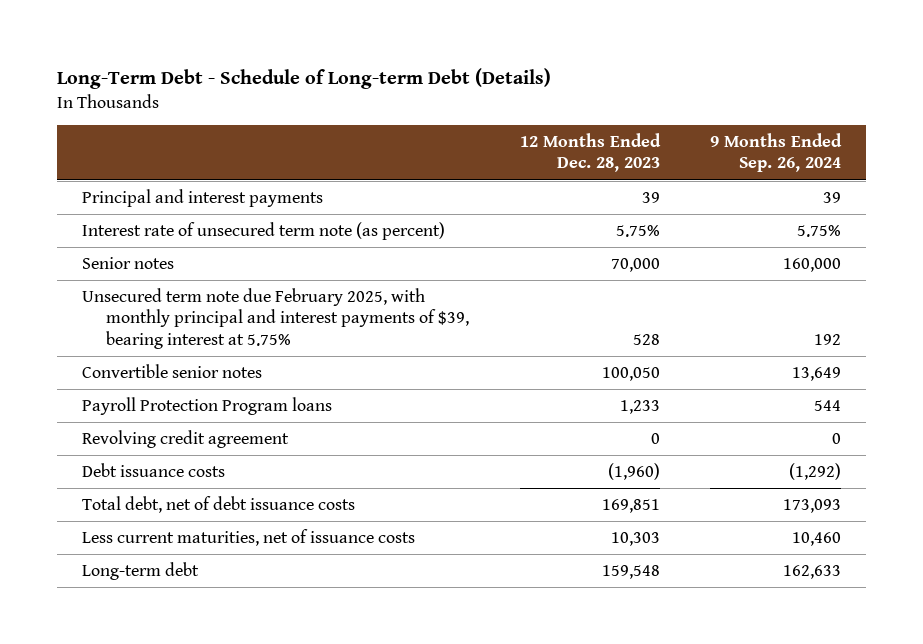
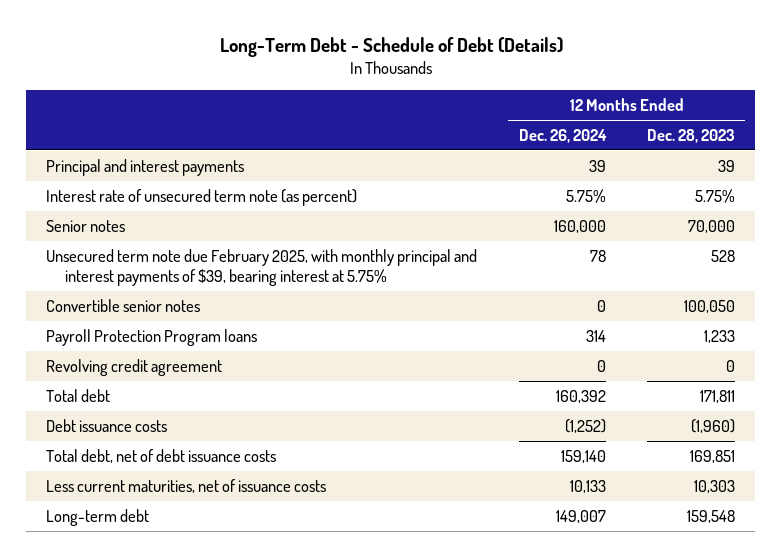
- Long-Term Debt - Schedule of Long-term Debt (Details)
+ Long-Term Debt - Schedule of Debt (Details)
- | 12 Months Ended Dec. 28, 2023 | 9 Months Ended Sep. 26, 2024
+ | 12 Months Ended Dec. 26, 2024 | 12 Months Ended Dec. 28, 2023
+ Total debt | 160,392 | 171,811

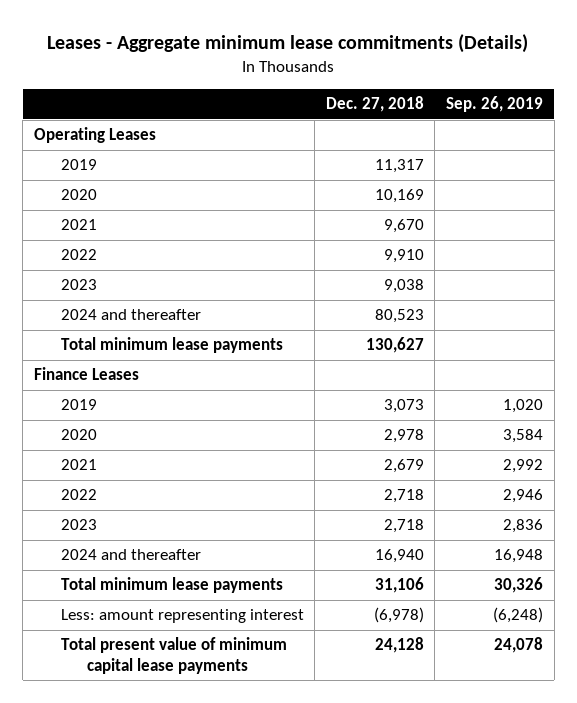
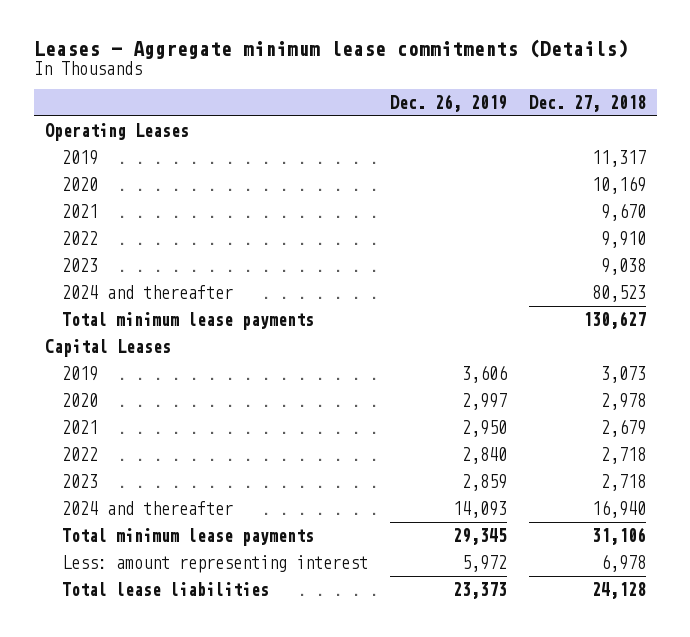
- | Dec. 27, 2018 | Sep. 26, 2019
+ | Dec. 26, 2019 | Dec. 27, 2018
- Finance Leases
+ Capital Leases
- Less: amount representing interest | (6,978) | (6,248)
- Total present value of minimum capital lease payments | 24,128 | 24,078
+ Less: amount representing interest | 5,972 | 6,978
+ Total lease liabilities | 23,373 | 24,128

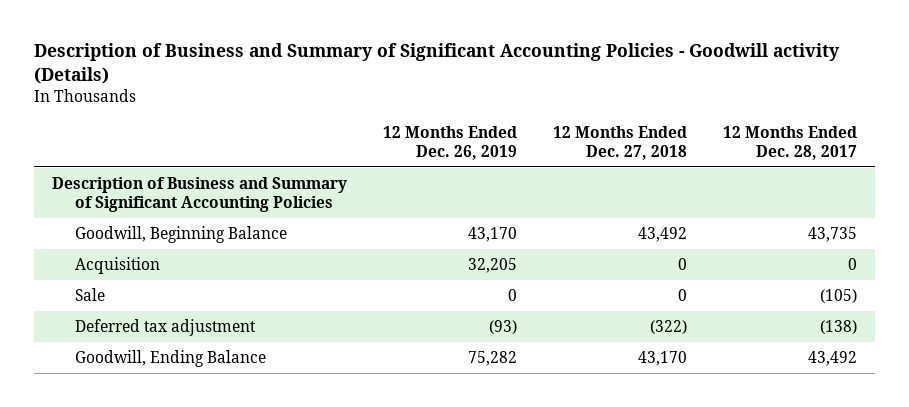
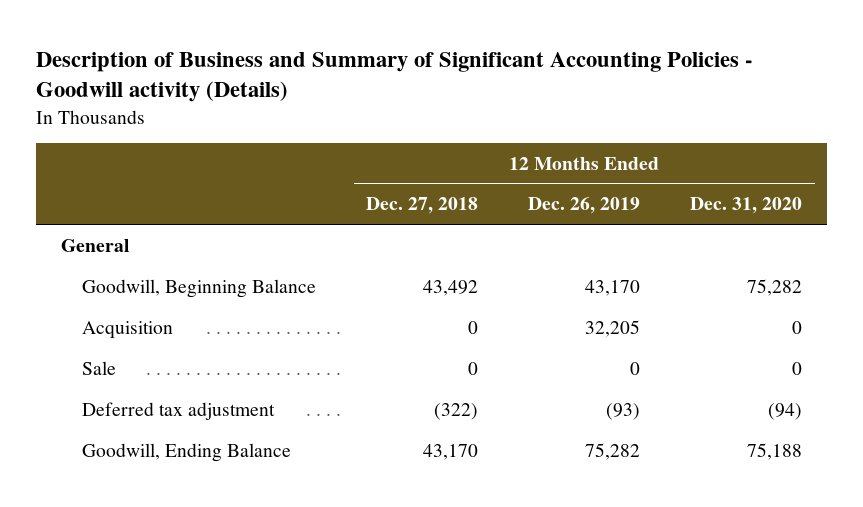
- | 12 Months Ended Dec. 26, 2019 | 12 Months Ended Dec. 27, 2018 | 12 Months Ended Dec. 28, 2017
+ | 12 Months Ended Dec. 27, 2018 | 12 Months Ended Dec. 26, 2019 | 12 Months Ended Dec. 31, 2020
- Description of Business and Summary of Significant Accounting Policies
+ General

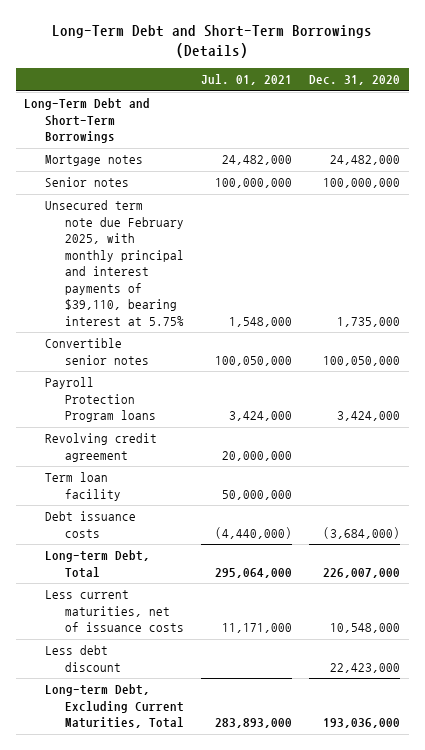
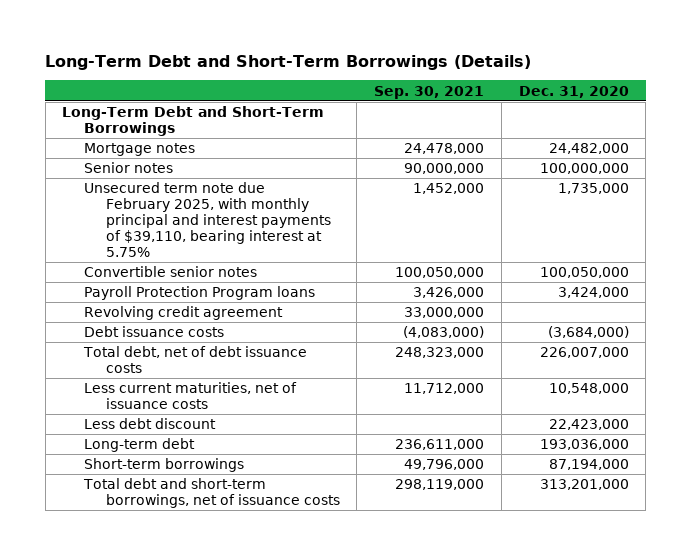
- | Jul. 01, 2021 | Dec. 31, 2020
+ | Sep. 30, 2021 | Dec. 31, 2020
- Term loan facility | 50,000,000 |
- Long-term Debt, Total | 295,064,000 | 226,007,000
+ Total debt, net of debt issuance costs | 248,323,000 | 226,007,000
- Long-term Debt, Excluding Current Maturities, Total | 283,893,000 | 193,036,000
+ Long-term debt | 236,611,000 | 193,036,000
+ Short-term borrowings | 49,796,000 | 87,194,000
+ Total debt and short-term borrowings, net of issuance costs | 298,119,000 | 313,201,000

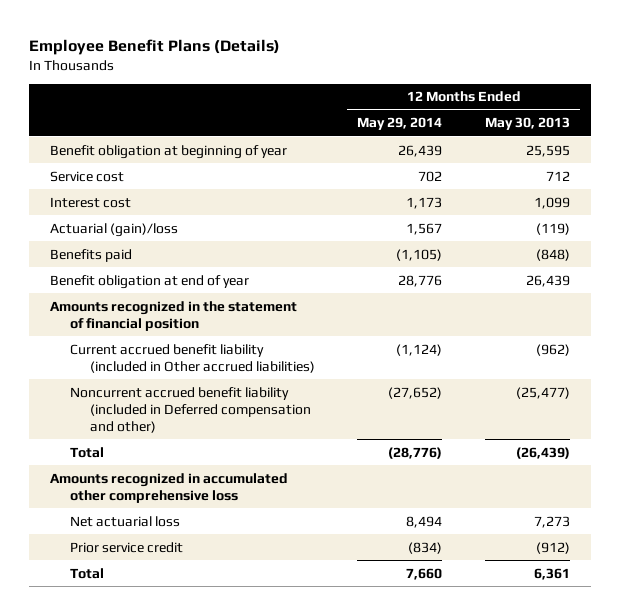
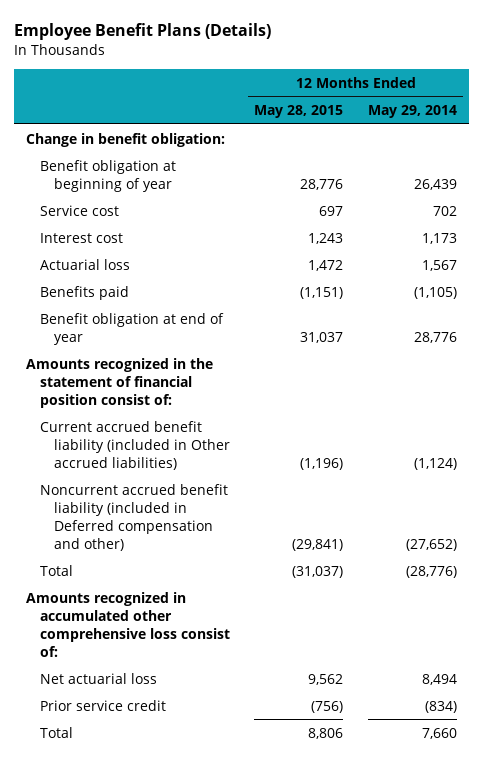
- | 12 Months Ended May 29, 2014 | 12 Months Ended May 30, 2013
+ | 12 Months Ended May 28, 2015 | 12 Months Ended May 29, 2014
+ Change in benefit obligation:
- Actuarial (gain)/loss | 1,567 | (119)
+ Actuarial loss | 1,472 | 1,567
- Amounts recognized in the statement of financial position
+ Amounts recognized in the statement of financial position consist of:
- Amounts recognized in accumulated other comprehensive loss
+ Amounts recognized in accumulated other comprehensive loss consist of:

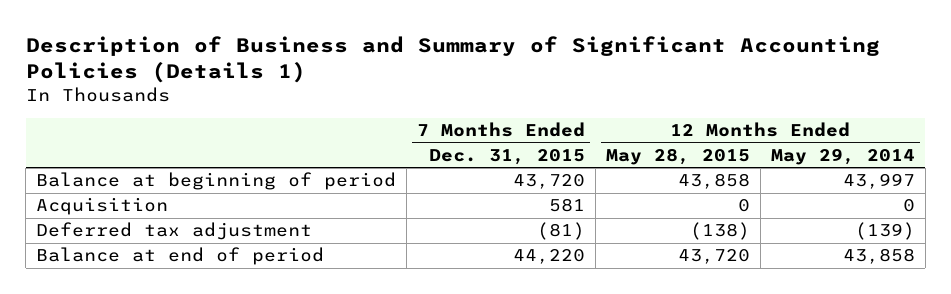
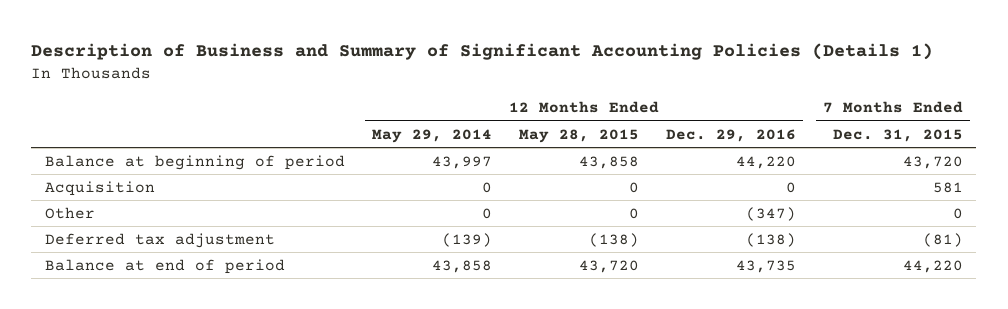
- | 7 Months Ended Dec. 31, 2015 | 12 Months Ended May 28, 2015 | 12 Months Ended May 29, 2014
+ | 12 Months Ended May 29, 2014 | 12 Months Ended May 28, 2015 | 12 Months Ended Dec. 29, 2016 | 7 Months Ended Dec. 31, 2015
+ Other | 0 | 0 | (347) | 0

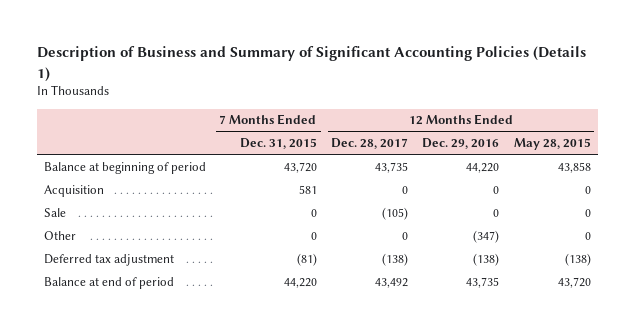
- | 12 Months Ended May 29, 2014 | 12 Months Ended May 28, 2015 | 12 Months Ended Dec. 29, 2016 | 7 Months Ended Dec. 31, 2015
+ | 7 Months Ended Dec. 31, 2015 | 12 Months Ended Dec. 28, 2017 | 12 Months Ended Dec. 29, 2016 | 12 Months Ended May 28, 2015
+ Sale | 0 | (105) | 0 | 0

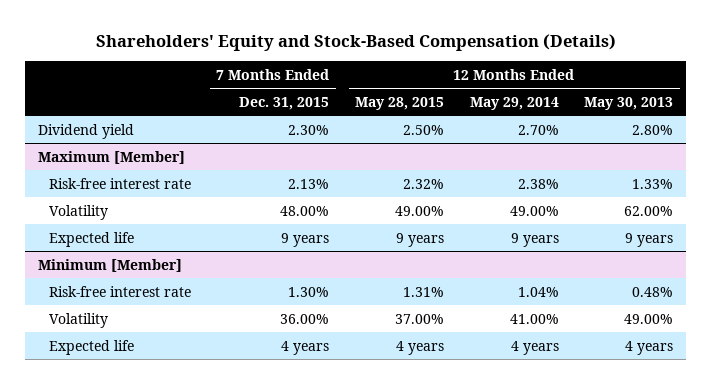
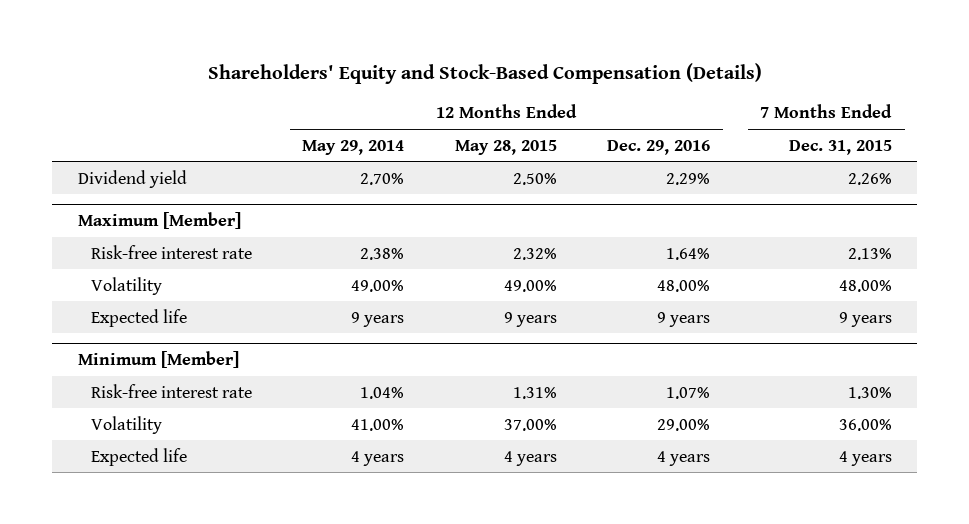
- | 7 Months Ended Dec. 31, 2015 | 12 Months Ended May 28, 2015 | 12 Months Ended May 29, 2014 | 12 Months Ended May 30, 2013
+ | 12 Months Ended May 29, 2014 | 12 Months Ended May 28, 2015 | 12 Months Ended Dec. 29, 2016 | 7 Months Ended Dec. 31, 2015
- Dividend yield | 2.30% | 2.50% | 2.70% | 2.80%
+ Dividend yield | 2.70% | 2.50% | 2.29% | 2.26%

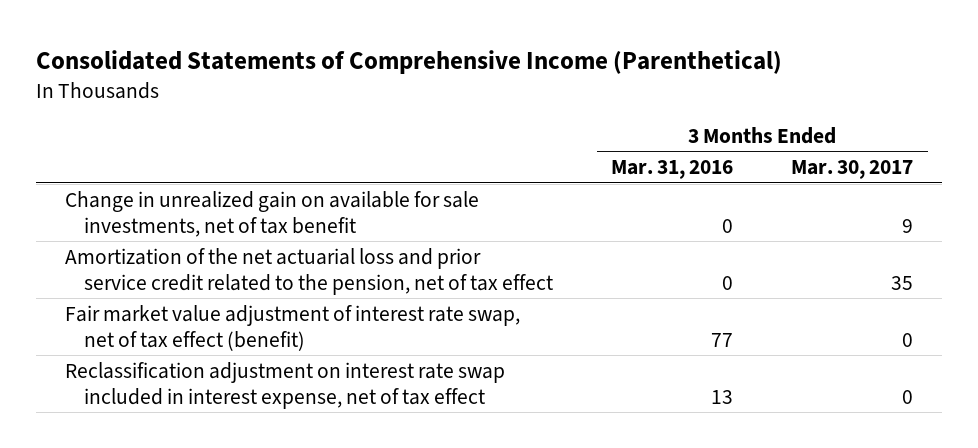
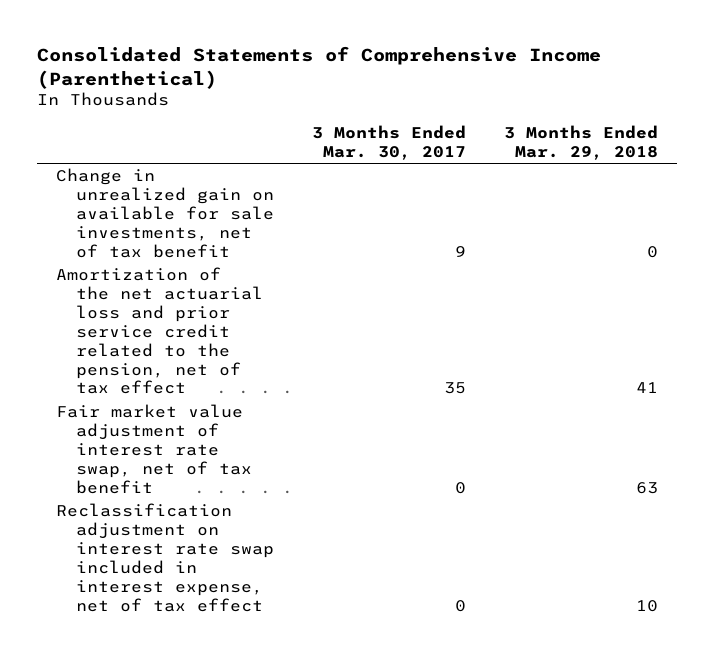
- | 3 Months Ended Mar. 31, 2016 | 3 Months Ended Mar. 30, 2017
+ | 3 Months Ended Mar. 30, 2017 | 3 Months Ended Mar. 29, 2018
- Fair market value adjustment of interest rate swap, net of tax effect (benefit) | 77 | 0
+ Fair market value adjustment of interest rate swap, net of tax benefit | 0 | 63

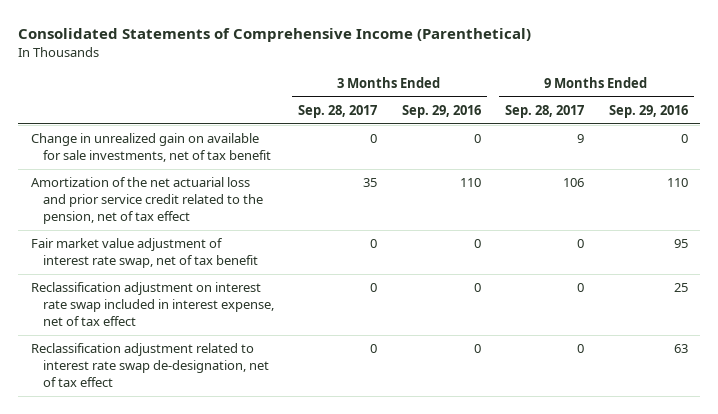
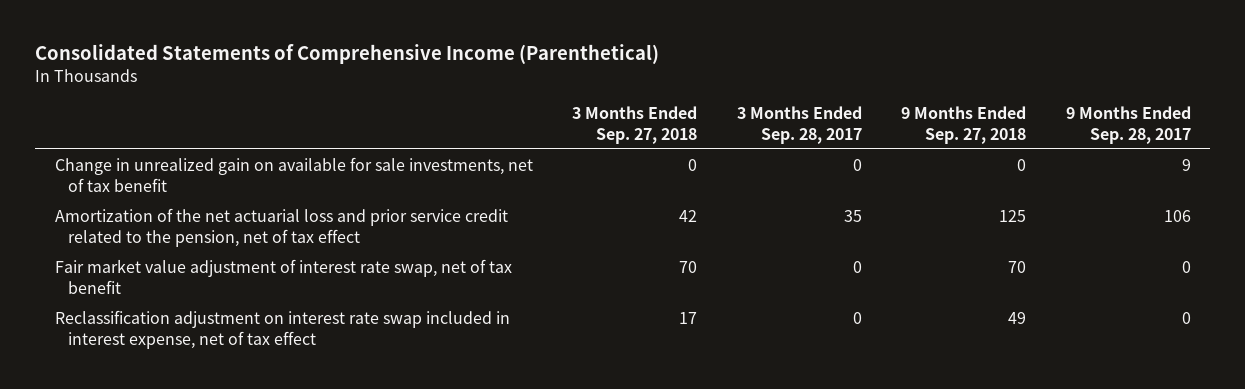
- | 3 Months Ended Sep. 28, 2017 | 3 Months Ended Sep. 29, 2016 | 9 Months Ended Sep. 28, 2017 | 9 Months Ended Sep. 29, 2016
+ | 3 Months Ended Sep. 27, 2018 | 3 Months Ended Sep. 28, 2017 | 9 Months Ended Sep. 27, 2018 | 9 Months Ended Sep. 28, 2017
- Reclassification adjustment related to interest rate swap de-designation, net of tax effect | 0 | 0 | 0 | 63

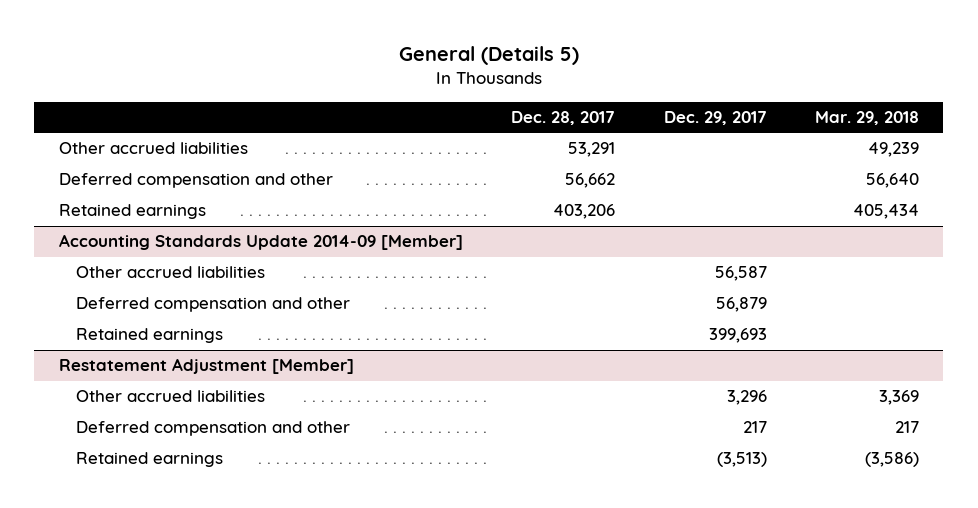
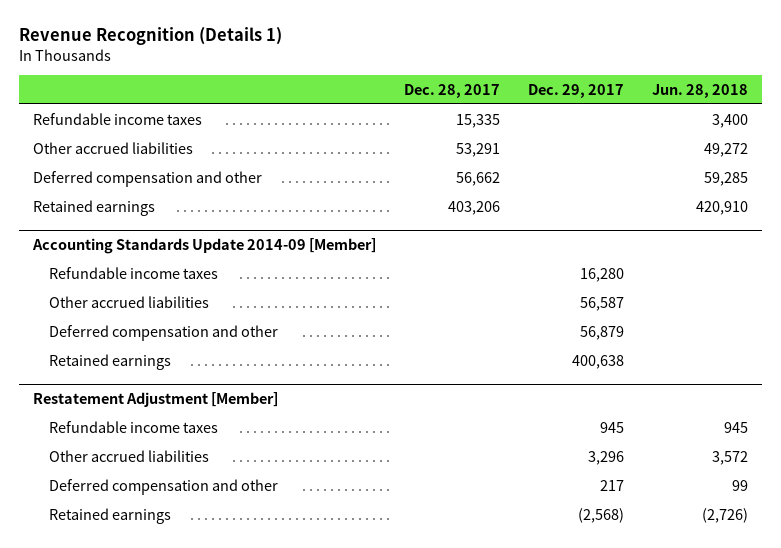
- General (Details 5)
+ Revenue Recognition (Details 1)
- | Dec. 28, 2017 | Dec. 29, 2017 | Mar. 29, 2018
+ | Dec. 28, 2017 | Dec. 29, 2017 | Jun. 28, 2018
+ Refundable income taxes | 15,335 | | 3,400
@ Accounting Standards Update 2014-09 [Member]
+ Refundable income taxes | | 16,280 |
- Retained earnings | | 399,693 |
+ Retained earnings | | 400,638 |
@ Restatement Adjustment [Member]
+ Refundable income taxes | | 945 | 945
- Retained earnings | | (3,513) | (3,586)
+ Retained earnings | | (2,568) | (2,726)

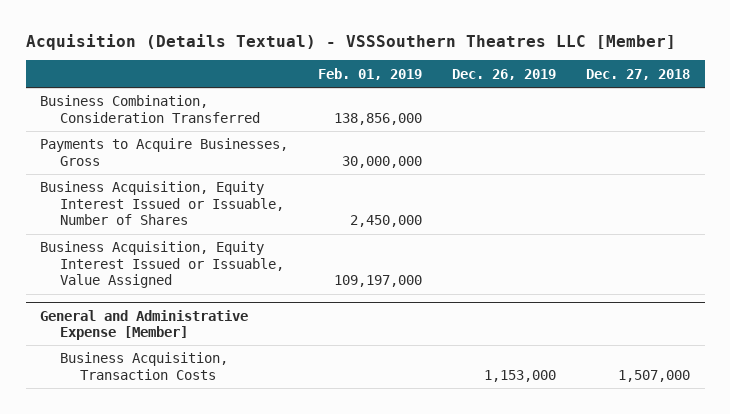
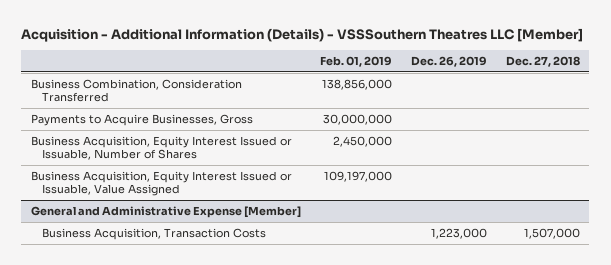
- Acquisition (Details Textual) - VSSSouthern Theatres LLC [Member]
+ Acquisition - Additional Information (Details) - VSSSouthern Theatres LLC [Member]
@ General and Administrative Expense [Member]
- Business Acquisition, Transaction Costs | | 1,153,000 | 1,507,000
+ Business Acquisition, Transaction Costs | | 1,223,000 | 1,507,000

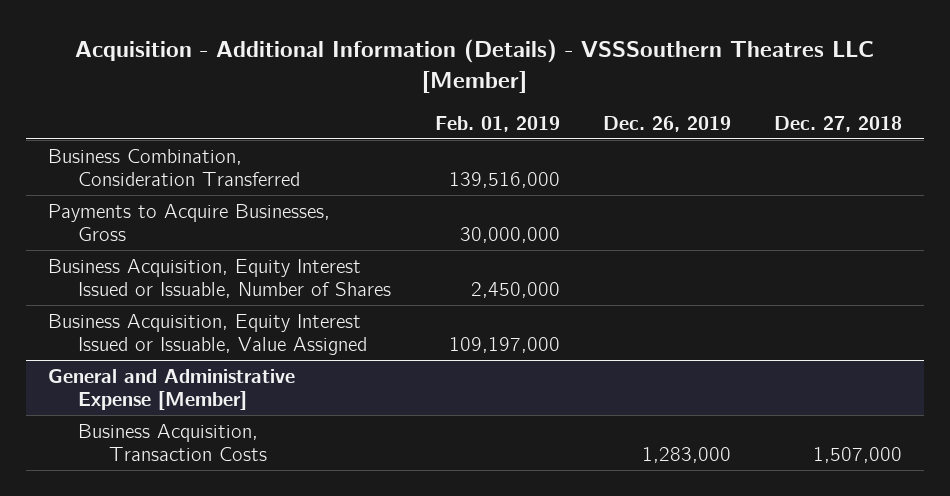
- Business Combination, Consideration Transferred | 138,856,000 | |
+ Business Combination, Consideration Transferred | 139,516,000 | |
@ General and Administrative Expense [Member]
- Business Acquisition, Transaction Costs | | 1,223,000 | 1,507,000
+ Business Acquisition, Transaction Costs | | 1,283,000 | 1,507,000

